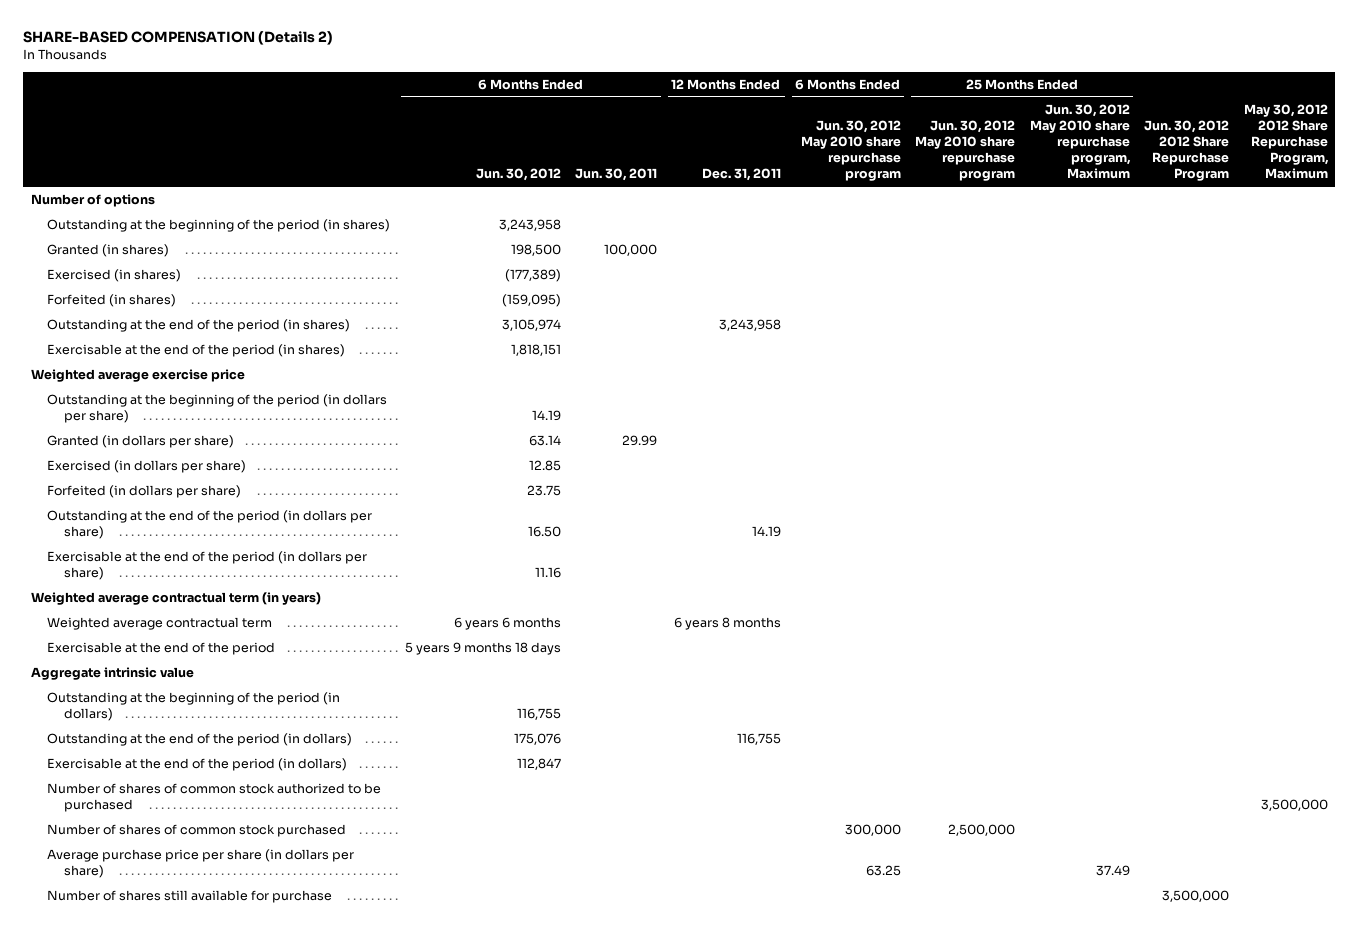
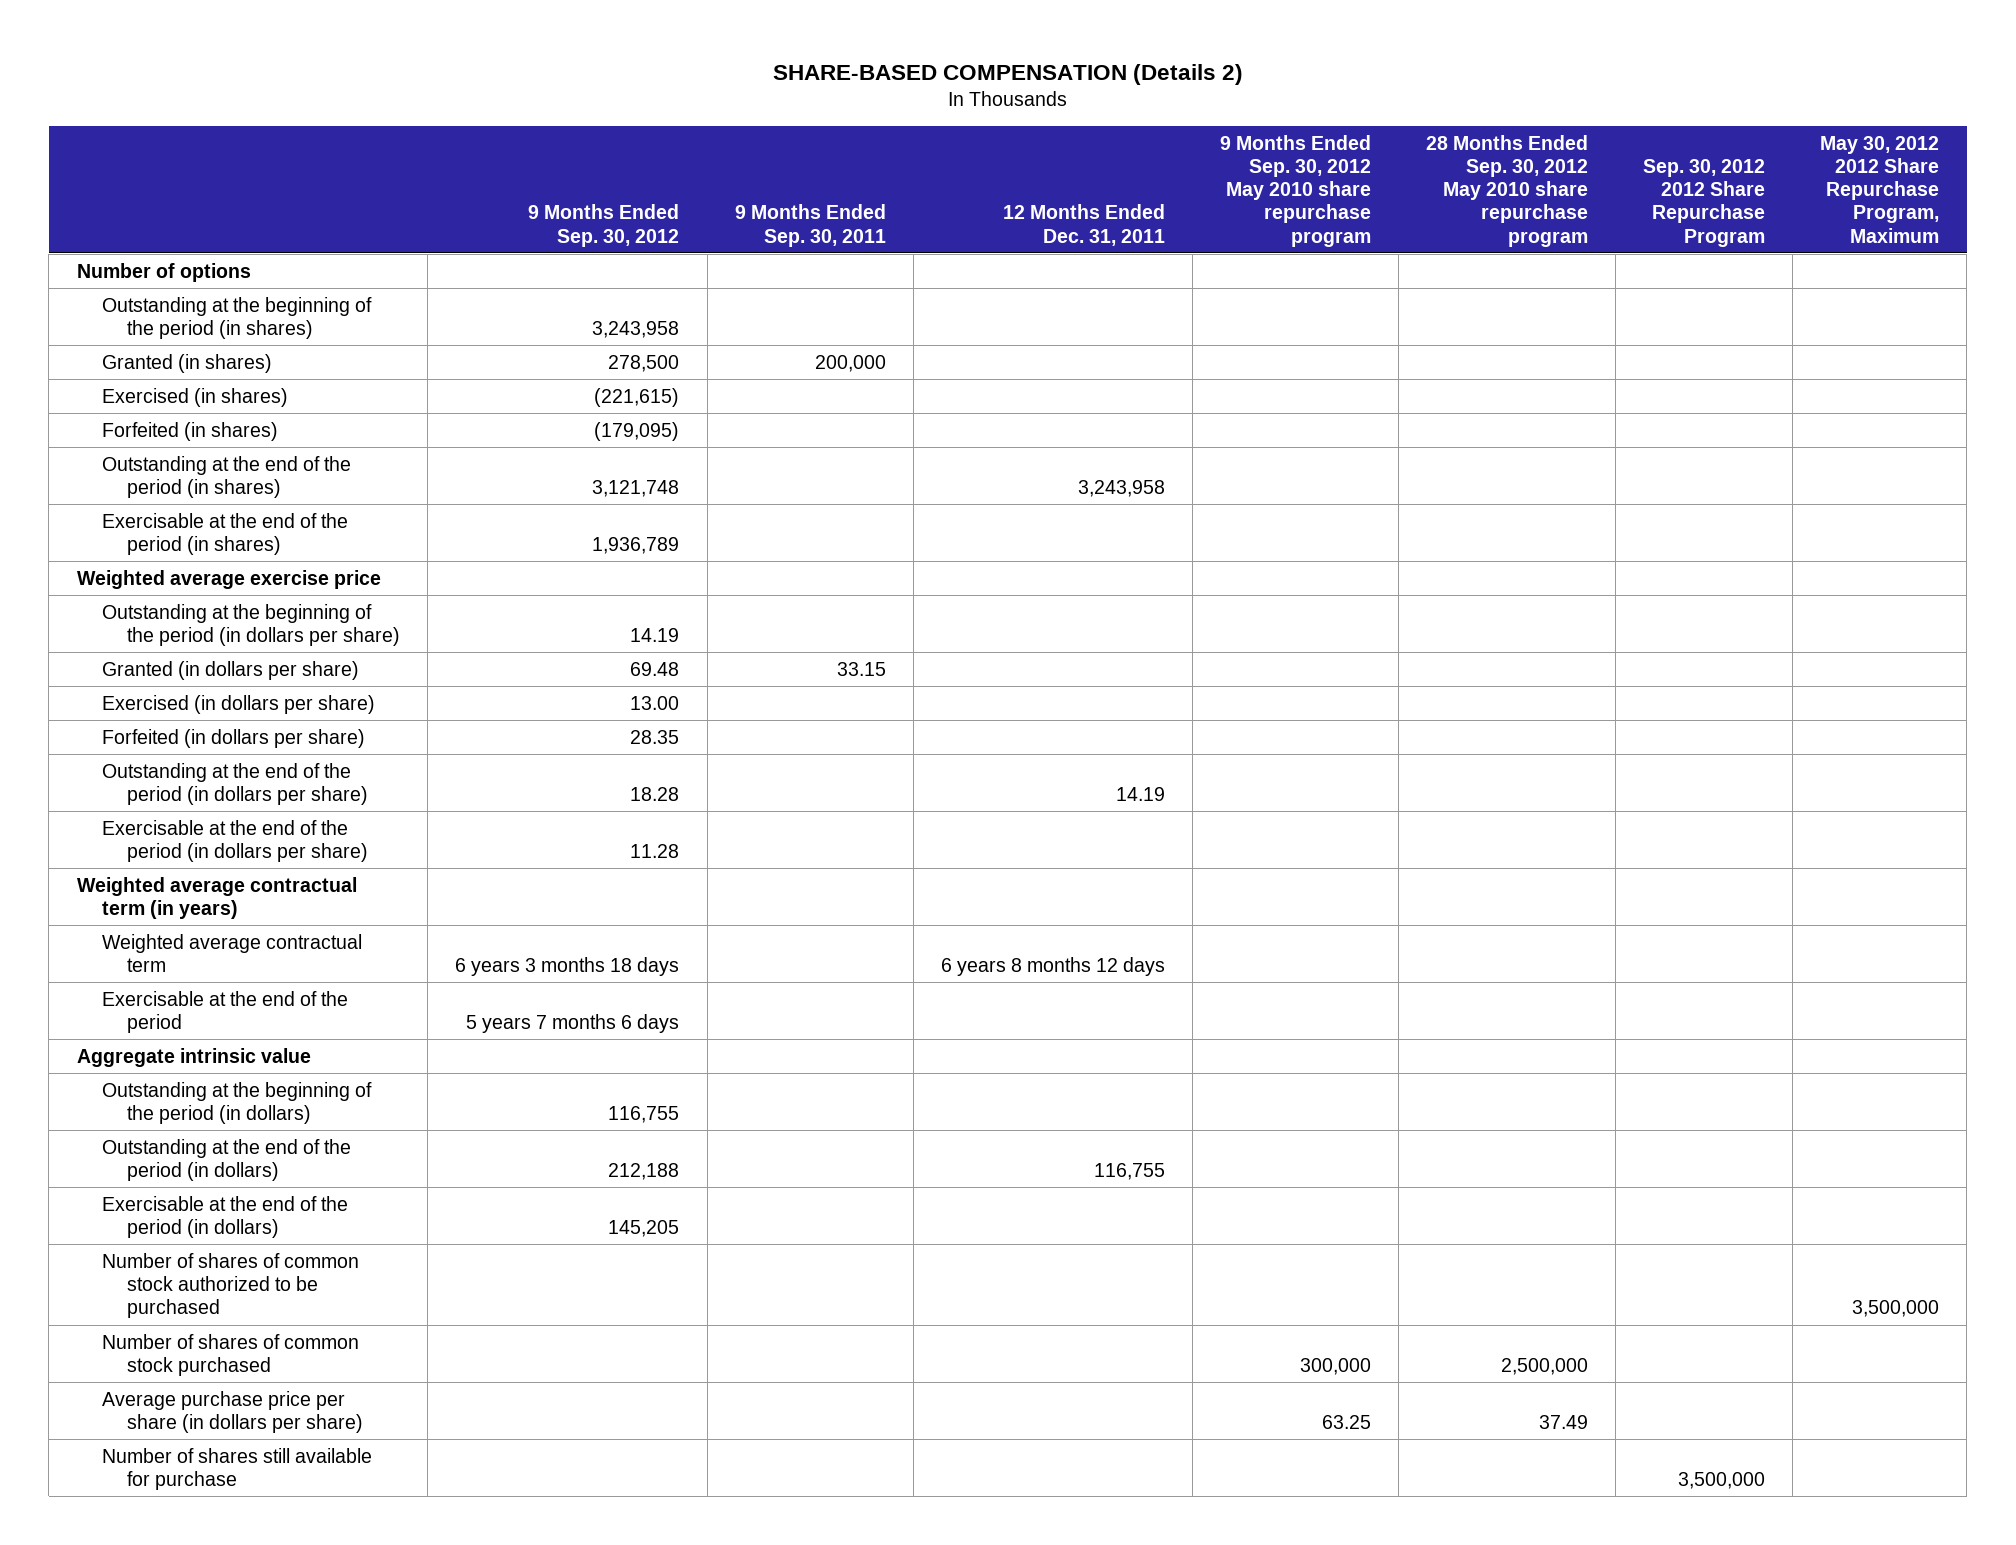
- | 6 Months Ended Jun. 30, 2012 | 6 Months Ended Jun. 30, 2011 | 12 Months Ended Dec. 31, 2011 | 6 Months Ended Jun. 30, 2012 May 2010 share repurchase program | 25 Months Ended Jun. 30, 2012 May 2010 share repurchase program | 25 Months Ended Jun. 30, 2012 May 2010 share repurchase program, Maximum | Jun. 30, 2012 2012 Share Repurchase Program | May 30, 2012 2012 Share Repurchase Program, Maximum
+ | 9 Months Ended Sep. 30, 2012 | 9 Months Ended Sep. 30, 2011 | 12 Months Ended Dec. 31, 2011 | 9 Months Ended Sep. 30, 2012 May 2010 share repurchase program | 28 Months Ended Sep. 30, 2012 May 2010 share repurchase program | Sep. 30, 2012 2012 Share Repurchase Program | May 30, 2012 2012 Share Repurchase Program, Maximum
- Weighted average contractual term | 6 years 6 months | | 6 years 8 months | | | | |
+ Weighted average contractual term | 6 years 3 months 18 days | | 6 years 8 months 12 days | | | |

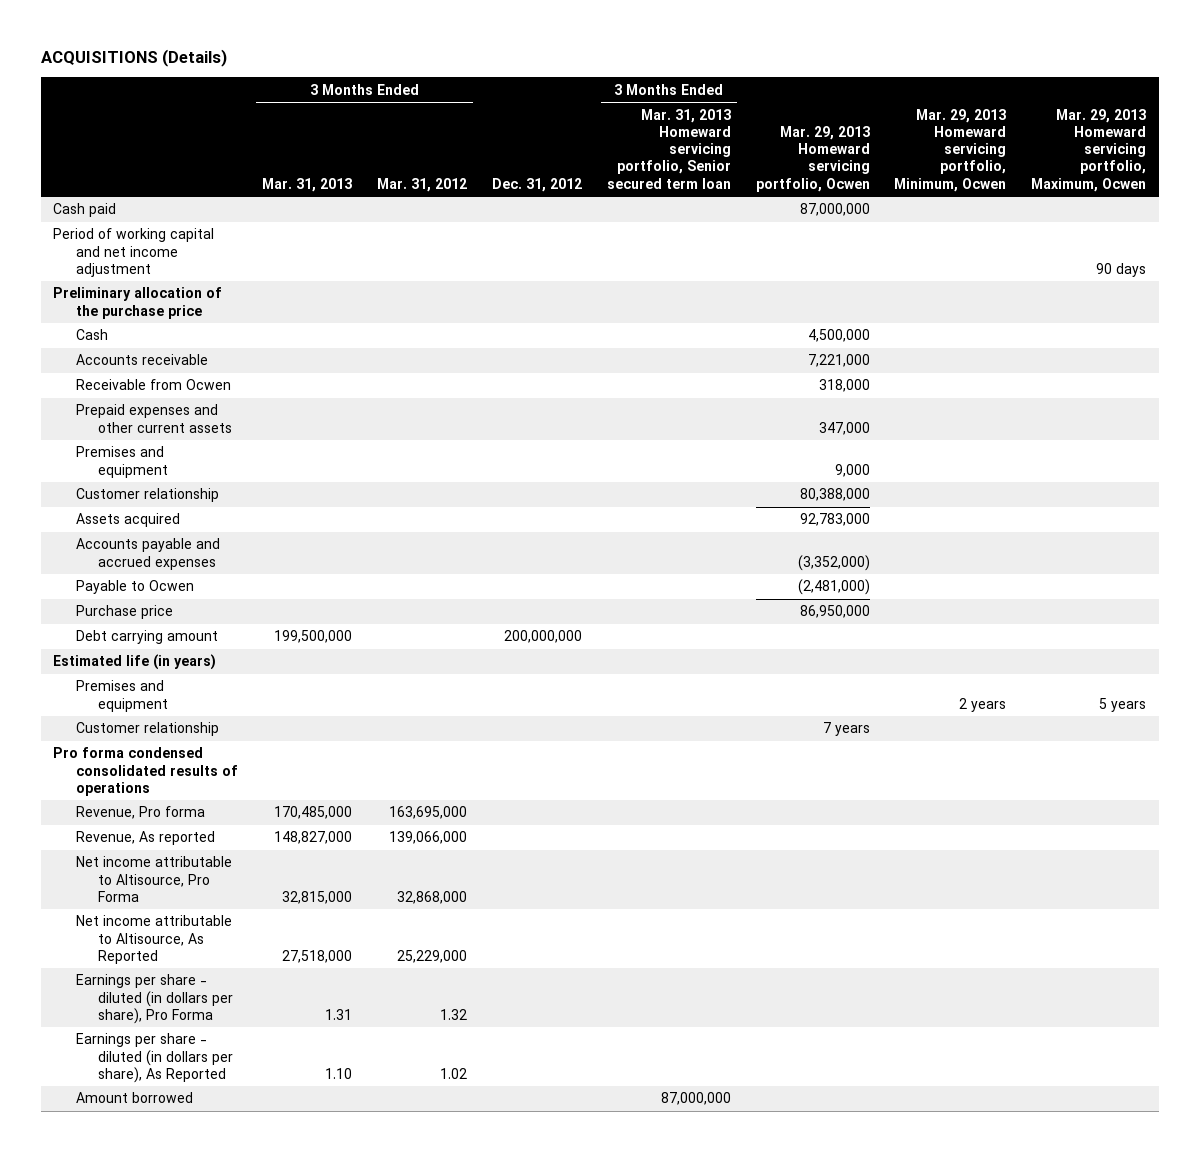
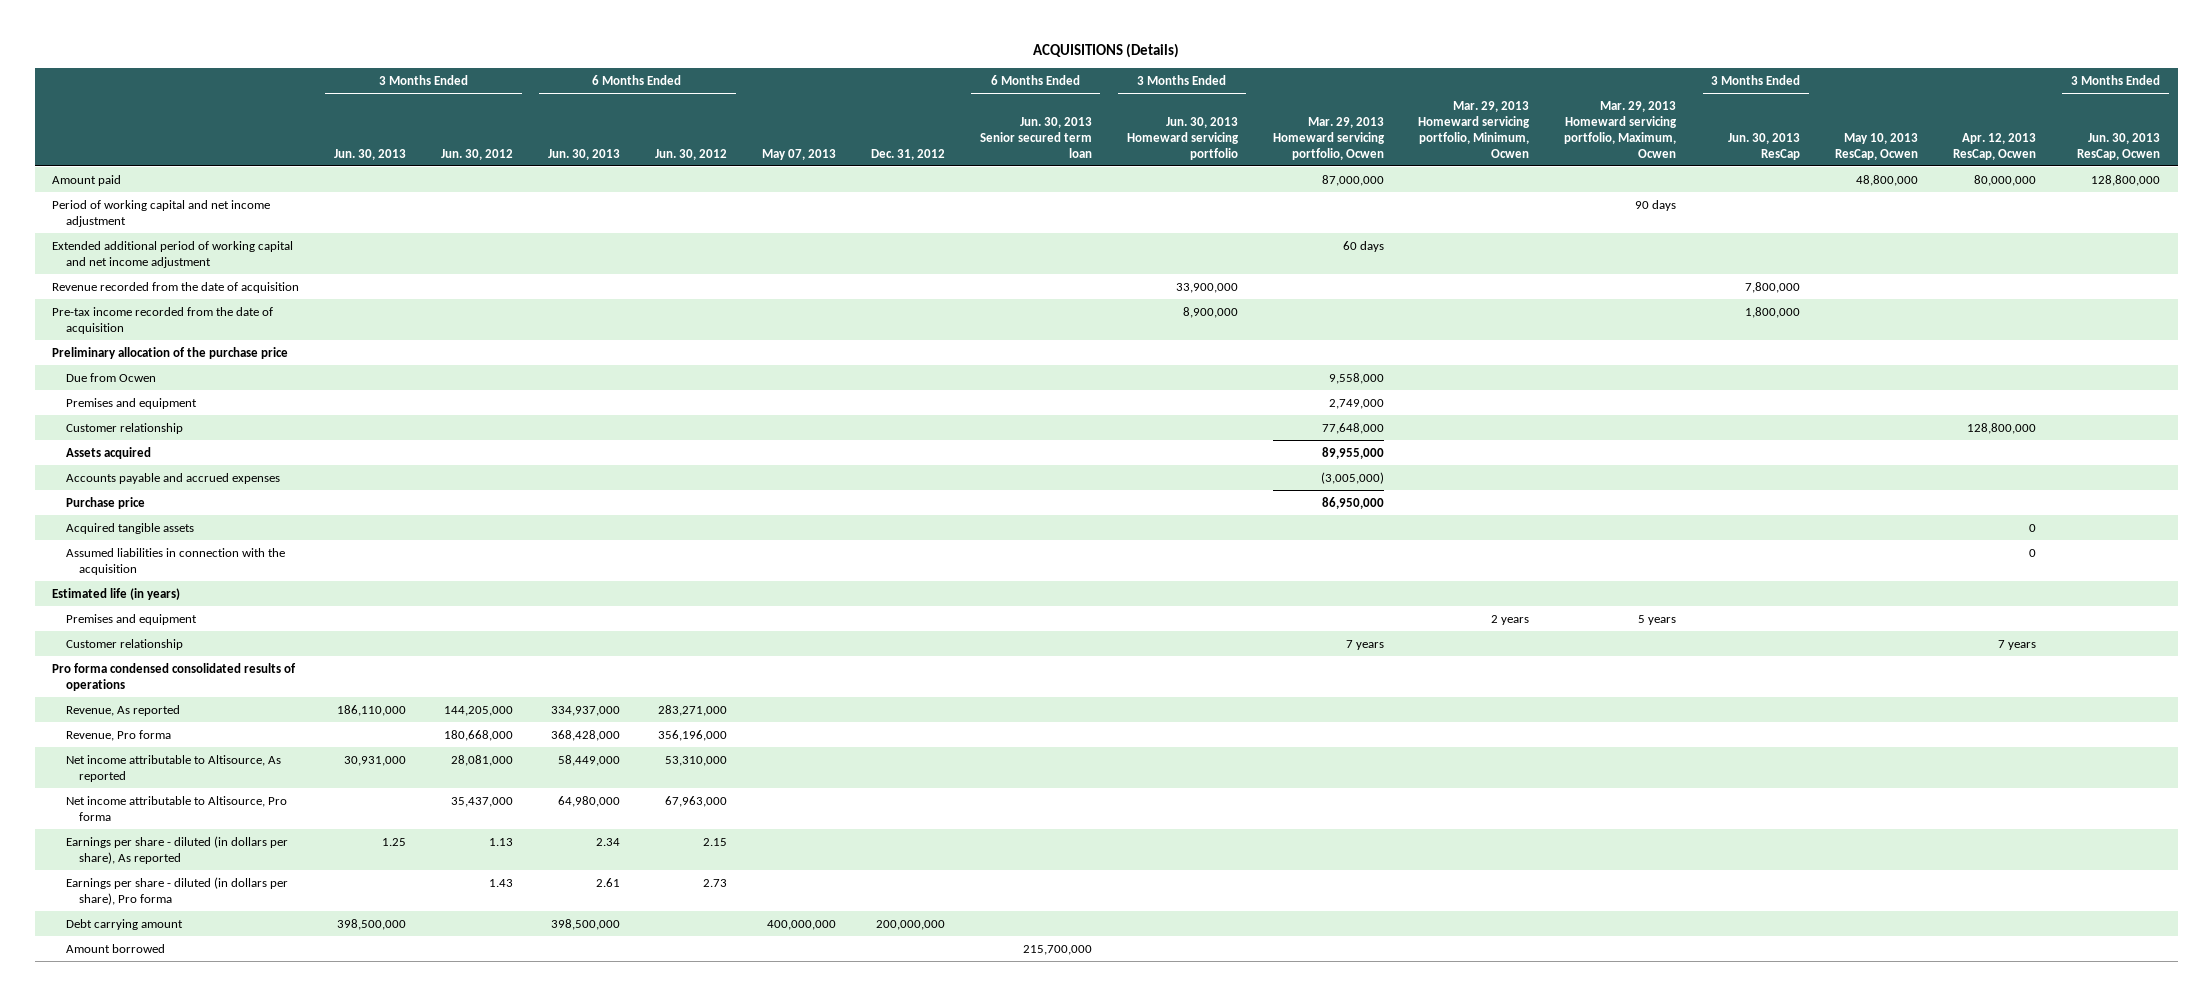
- | 3 Months Ended Mar. 31, 2013 | 3 Months Ended Mar. 31, 2012 | Dec. 31, 2012 | 3 Months Ended Mar. 31, 2013 Homeward servicing portfolio, Senior secured term loan | Mar. 29, 2013 Homeward servicing portfolio, Ocwen | Mar. 29, 2013 Homeward servicing portfolio, Minimum, Ocwen | Mar. 29, 2013 Homeward servicing portfolio, Maximum, Ocwen
+ | 3 Months Ended Jun. 30, 2013 | 3 Months Ended Jun. 30, 2012 | 6 Months Ended Jun. 30, 2013 | 6 Months Ended Jun. 30, 2012 | May 07, 2013 | Dec. 31, 2012 | 6 Months Ended Jun. 30, 2013 Senior secured term loan | 3 Months Ended Jun. 30, 2013 Homeward servicing portfolio | Mar. 29, 2013 Homeward servicing portfolio, Ocwen | Mar. 29, 2013 Homeward servicing portfolio, Minimum, Ocwen | Mar. 29, 2013 Homeward servicing portfolio, Maximum, Ocwen | 3 Months Ended Jun. 30, 2013 ResCap | May 10, 2013 ResCap, Ocwen | Apr. 12, 2013 ResCap, Ocwen | 3 Months Ended Jun. 30, 2013 ResCap, Ocwen
- Cash paid | | | | | 87,000,000 | |
+ Amount paid | | | | | | | | | 87,000,000 | | | | 48,800,000 | 80,000,000 | 128,800,000
+ Extended additional period of working capital and net income adjustment | | | | | | | | | 60 days | | | | | |
+ Revenue recorded from the date of acquisition | | | | | | | | 33,900,000 | | | | 7,800,000 | | |
+ Pre-tax income recorded from the date of acquisition | | | | | | | | 8,900,000 | | | | 1,800,000 | | |
- Cash | | | | | 4,500,000 | |
- Accounts receivable | | | | | 7,221,000 | |
- Receivable from Ocwen | | | | | 318,000 | |
- Prepaid expenses and other current assets | | | | | 347,000 | |
- Premises and equipment | | | | | 9,000 | |
- Customer relationship | | | | | 80,388,000 | |
- Assets acquired | | | | | 92,783,000 | |
- Accounts payable and accrued expenses | | | | | (3,352,000) | |
- Payable to Ocwen | | | | | (2,481,000) | |
+ Due from Ocwen | | | | | | | | | 9,558,000 | | | | | |
+ Premises and equipment | | | | | | | | | 2,749,000 | | | | | |
+ Customer relationship | | | | | | | | | 77,648,000 | | | | | 128,800,000 |
+ Assets acquired | | | | | | | | | 89,955,000 | | | | | |
+ Accounts payable and accrued expenses | | | | | | | | | (3,005,000) | | | | | |
+ Acquired tangible assets | | | | | | | | | | | | | | 0 |
+ Assumed liabilities in connection with the acquisition | | | | | | | | | | | | | | 0 |
- Net income attributable to Altisource, Pro Forma | 32,815,000 | 32,868,000 | | | | |
- Net income attributable to Altisource, As Reported | 27,518,000 | 25,229,000 | | | | |
- Earnings per share - diluted (in dollars per share), Pro Forma | 1.31 | 1.32 | | | | |
- Earnings per share - diluted (in dollars per share), As Reported | 1.10 | 1.02 | | | | |
moved down: Revenue, Pro forma | | 180,668,000 | 368,428,000 | 356,196,000 | | | | | | | | | | |
+ Net income attributable to Altisource, As reported | 30,931,000 | 28,081,000 | 58,449,000 | 53,310,000 | | | | | | | | | | |
+ Net income attributable to Altisource, Pro forma | | 35,437,000 | 64,980,000 | 67,963,000 | | | | | | | | | | |
+ Earnings per share - diluted (in dollars per share), As reported | 1.25 | 1.13 | 2.34 | 2.15 | | | | | | | | | | |
+ Earnings per share - diluted (in dollars per share), Pro forma | | 1.43 | 2.61 | 2.73 | | | | | | | | | | |
moved down: Debt carrying amount | 398,500,000 | | 398,500,000 | | 400,000,000 | 200,000,000 | | | | | | | | |

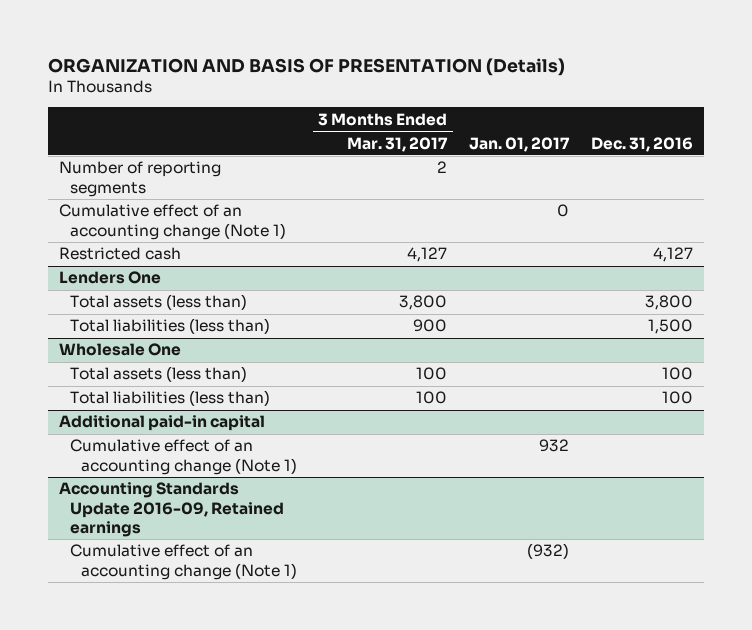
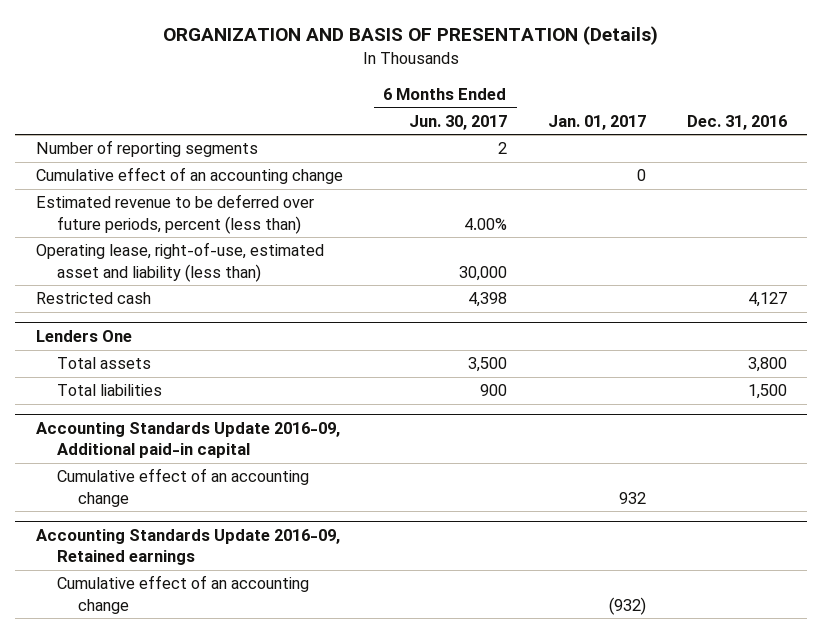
- | 3 Months Ended Mar. 31, 2017 | Jan. 01, 2017 | Dec. 31, 2016
+ | 6 Months Ended Jun. 30, 2017 | Jan. 01, 2017 | Dec. 31, 2016
- Cumulative effect of an accounting change (Note 1) | | 0 |
+ Cumulative effect of an accounting change | | 0 |
+ Estimated revenue to be deferred over future periods, percent (less than) | 4.00% | |
+ Operating lease, right-of-use, estimated asset and liability (less than) | 30,000 | |
@ Lenders One
- Total assets (less than) | 3,800 | | 3,800
- Total liabilities (less than) | 900 | | 1,500
- Wholesale One
- Total assets (less than) | 100 | | 100
- Total liabilities (less than) | 100 | | 100
- Additional paid-in capital
- Cumulative effect of an accounting change (Note 1) | | 932 |
@ Lenders One
+ Total assets | 3,500 | | 3,800
+ Total liabilities | 900 | | 1,500
+ Accounting Standards Update 2016-09, Additional paid-in capital
+ Cumulative effect of an accounting change | | 932 |
@ Accounting Standards Update 2016-09, Retained earnings
- Cumulative effect of an accounting change (Note 1) | | (932) |
+ Cumulative effect of an accounting change | | (932) |

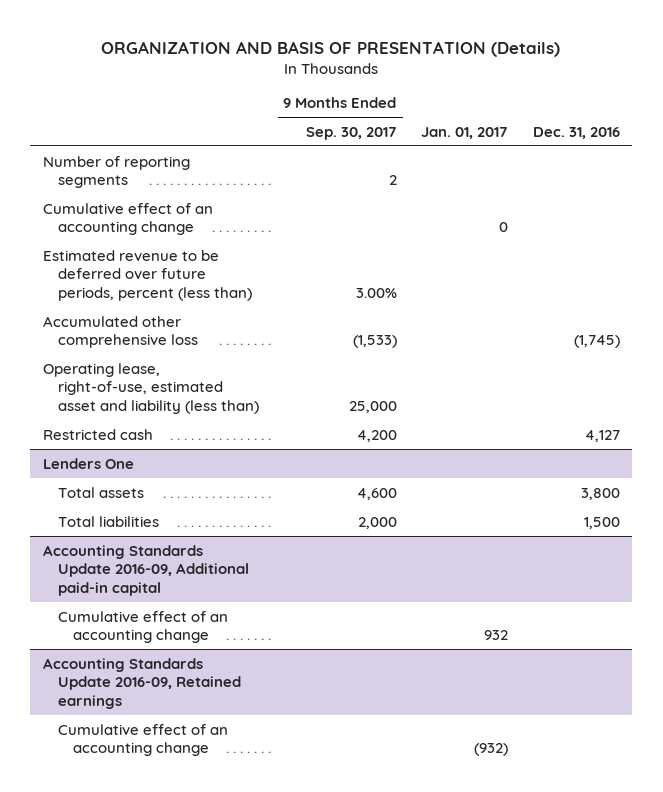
- | 6 Months Ended Jun. 30, 2017 | Jan. 01, 2017 | Dec. 31, 2016
+ | 9 Months Ended Sep. 30, 2017 | Jan. 01, 2017 | Dec. 31, 2016
+ Accumulated other comprehensive loss | (1,533) | | (1,745)

